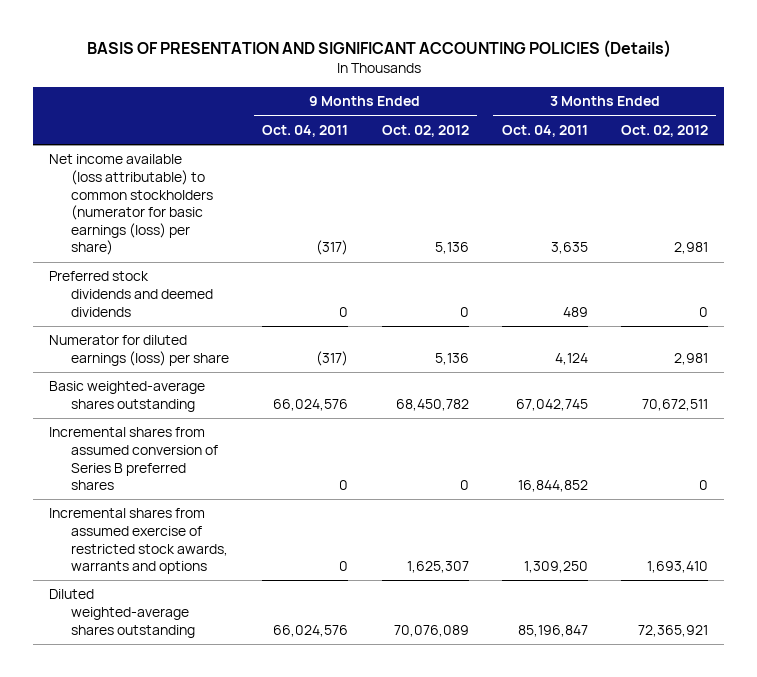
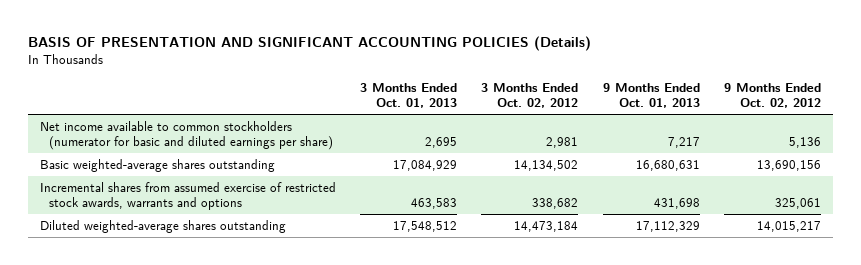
- | 9 Months Ended Oct. 04, 2011 | 9 Months Ended Oct. 02, 2012 | 3 Months Ended Oct. 04, 2011 | 3 Months Ended Oct. 02, 2012
+ | 3 Months Ended Oct. 01, 2013 | 3 Months Ended Oct. 02, 2012 | 9 Months Ended Oct. 01, 2013 | 9 Months Ended Oct. 02, 2012
- Net income available (loss attributable) to common stockholders (numerator for basic earnings (loss) per share) | (317) | 5,136 | 3,635 | 2,981
- Preferred stock dividends and deemed dividends | 0 | 0 | 489 | 0
- Numerator for diluted earnings (loss) per share | (317) | 5,136 | 4,124 | 2,981
- Basic weighted-average shares outstanding | 66,024,576 | 68,450,782 | 67,042,745 | 70,672,511
- Incremental shares from assumed conversion of Series B preferred shares | 0 | 0 | 16,844,852 | 0
- Incremental shares from assumed exercise of restricted stock awards, warrants and options | 0 | 1,625,307 | 1,309,250 | 1,693,410
- Diluted weighted-average shares outstanding | 66,024,576 | 70,076,089 | 85,196,847 | 72,365,921
+ Net income available to common stockholders (numerator for basic and diluted earnings per share) | 2,695 | 2,981 | 7,217 | 5,136
+ Basic weighted-average shares outstanding | 17,084,929 | 14,134,502 | 16,680,631 | 13,690,156
+ Incremental shares from assumed exercise of restricted stock awards, warrants and options | 463,583 | 338,682 | 431,698 | 325,061
+ Diluted weighted-average shares outstanding | 17,548,512 | 14,473,184 | 17,112,329 | 14,015,217

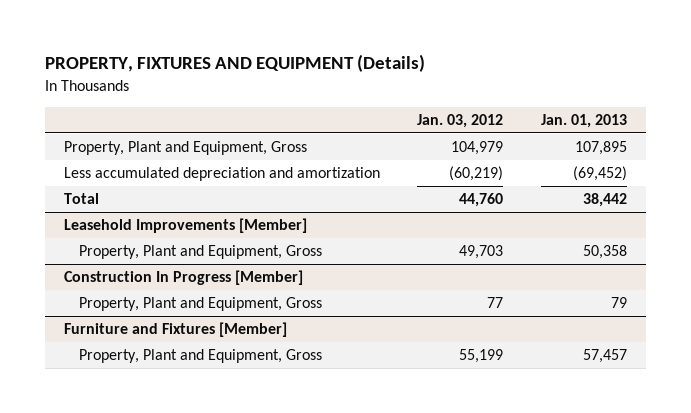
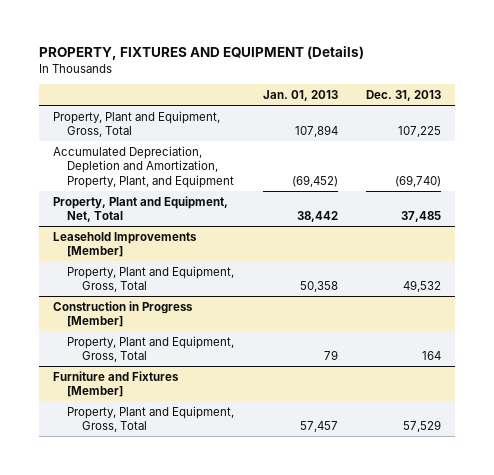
- | Jan. 03, 2012 | Jan. 01, 2013
+ | Jan. 01, 2013 | Dec. 31, 2013
- Property, Plant and Equipment, Gross | 104,979 | 107,895
- Less accumulated depreciation and amortization | (60,219) | (69,452)
- Total | 44,760 | 38,442
+ Property, Plant and Equipment, Gross, Total | 107,894 | 107,225
+ Accumulated Depreciation, Depletion and Amortization, Property, Plant, and Equipment | (69,452) | (69,740)
+ Property, Plant and Equipment, Net, Total | 38,442 | 37,485
@ Leasehold Improvements [Member]
- Property, Plant and Equipment, Gross | 49,703 | 50,358
- Construction In Progress [Member]
- Property, Plant and Equipment, Gross | 77 | 79
@ Leasehold Improvements [Member]
+ Property, Plant and Equipment, Gross, Total | 50,358 | 49,532
+ Construction in Progress [Member]
+ Property, Plant and Equipment, Gross, Total | 79 | 164
@ Furniture and Fixtures [Member]
- Property, Plant and Equipment, Gross | 55,199 | 57,457
+ Property, Plant and Equipment, Gross, Total | 57,457 | 57,529

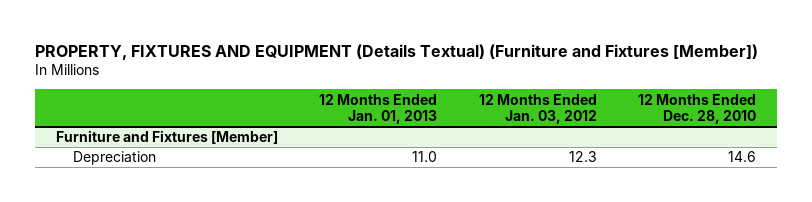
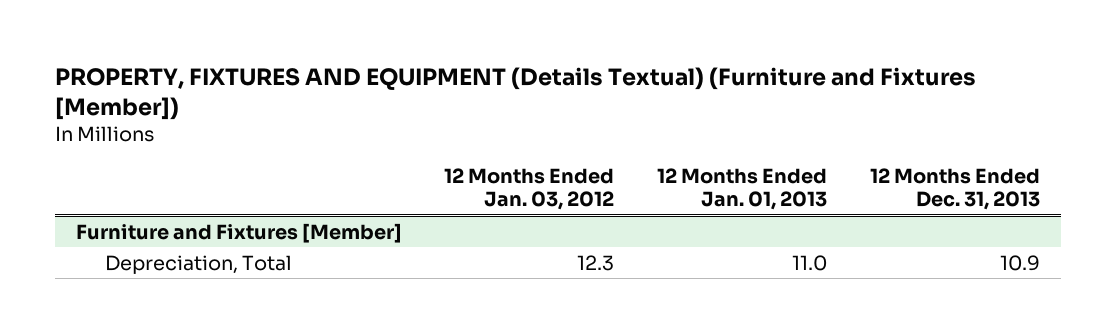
- | 12 Months Ended Jan. 01, 2013 | 12 Months Ended Jan. 03, 2012 | 12 Months Ended Dec. 28, 2010
+ | 12 Months Ended Jan. 03, 2012 | 12 Months Ended Jan. 01, 2013 | 12 Months Ended Dec. 31, 2013
@ Furniture and Fixtures [Member]
- Depreciation | 11.0 | 12.3 | 14.6
+ Depreciation, Total | 12.3 | 11.0 | 10.9

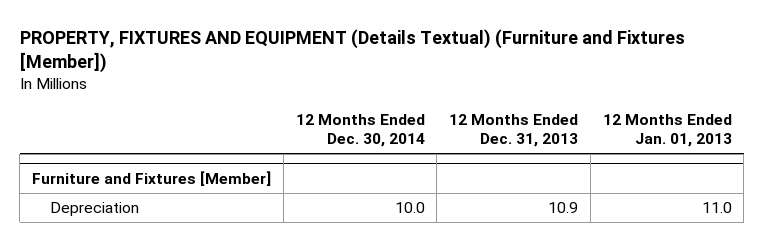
- | 12 Months Ended Jan. 03, 2012 | 12 Months Ended Jan. 01, 2013 | 12 Months Ended Dec. 31, 2013
+ | 12 Months Ended Dec. 30, 2014 | 12 Months Ended Dec. 31, 2013 | 12 Months Ended Jan. 01, 2013
@ Furniture and Fixtures [Member]
- Depreciation, Total | 12.3 | 11.0 | 10.9
+ Depreciation | 10.0 | 10.9 | 11.0

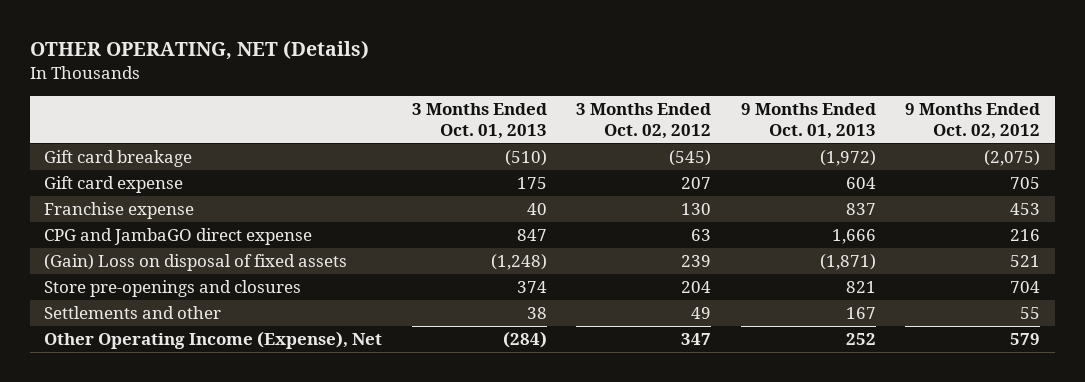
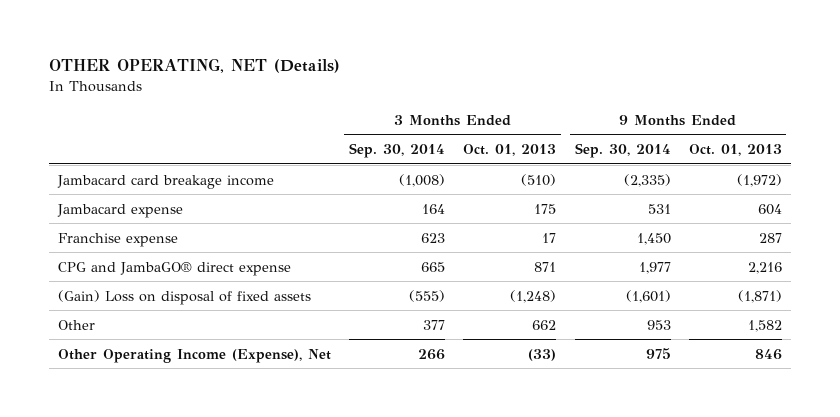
- | 3 Months Ended Oct. 01, 2013 | 3 Months Ended Oct. 02, 2012 | 9 Months Ended Oct. 01, 2013 | 9 Months Ended Oct. 02, 2012
+ | 3 Months Ended Sep. 30, 2014 | 3 Months Ended Oct. 01, 2013 | 9 Months Ended Sep. 30, 2014 | 9 Months Ended Oct. 01, 2013
- Gift card breakage | (510) | (545) | (1,972) | (2,075)
- Gift card expense | 175 | 207 | 604 | 705
- Franchise expense | 40 | 130 | 837 | 453
- CPG and JambaGO direct expense | 847 | 63 | 1,666 | 216
+ Jambacard card breakage income | (1,008) | (510) | (2,335) | (1,972)
+ Jambacard expense | 164 | 175 | 531 | 604
+ Franchise expense | 623 | 17 | 1,450 | 287
+ CPG and JambaGO® direct expense | 665 | 871 | 1,977 | 2,216
- Store pre-openings and closures | 374 | 204 | 821 | 704
- Settlements and other | 38 | 49 | 167 | 55
- Other Operating Income (Expense), Net | (284) | 347 | 252 | 579
+ Other | 377 | 662 | 953 | 1,582
+ Other Operating Income (Expense), Net | 266 | (33) | 975 | 846

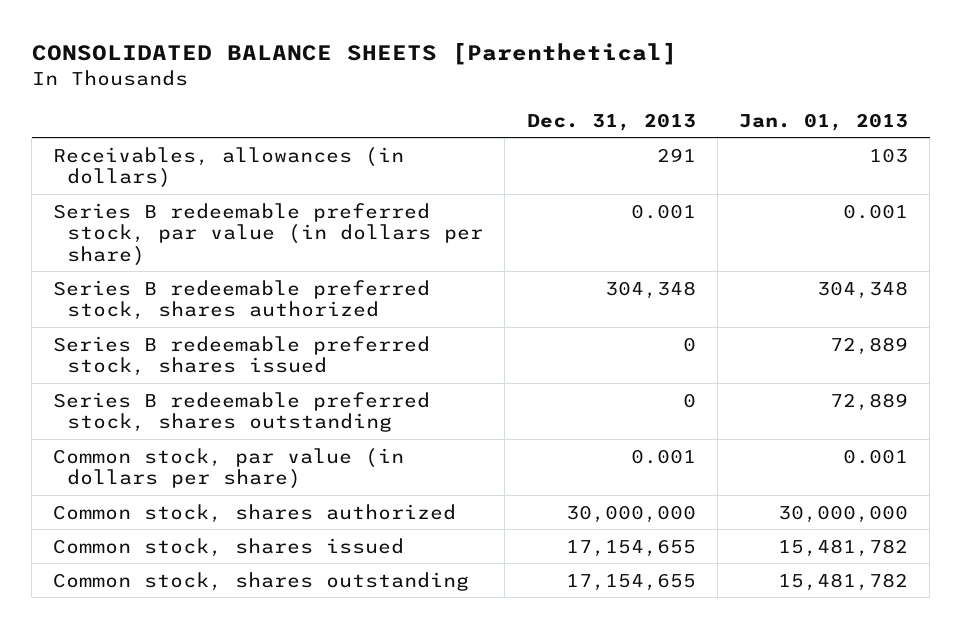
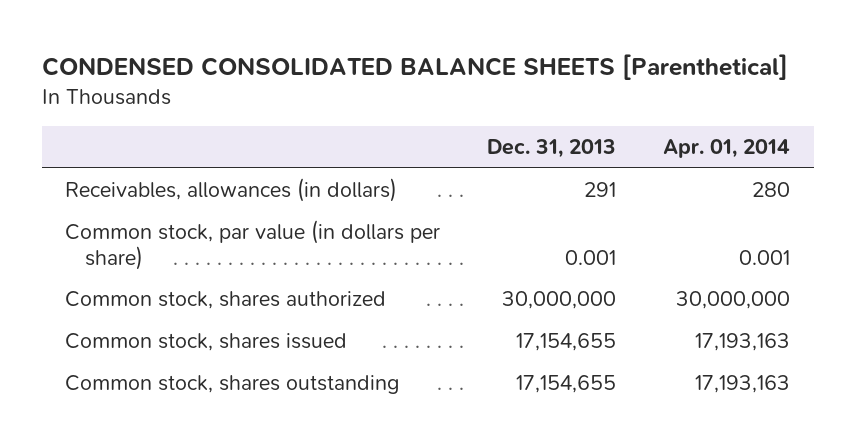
- CONSOLIDATED BALANCE SHEETS [Parenthetical]
+ CONDENSED CONSOLIDATED BALANCE SHEETS [Parenthetical]
- | Dec. 31, 2013 | Jan. 01, 2013
+ | Dec. 31, 2013 | Apr. 01, 2014
- Series B redeemable preferred stock, par value (in dollars per share) | 0.001 | 0.001
- Series B redeemable preferred stock, shares authorized | 304,348 | 304,348
- Series B redeemable preferred stock, shares issued | 0 | 72,889
- Series B redeemable preferred stock, shares outstanding | 0 | 72,889

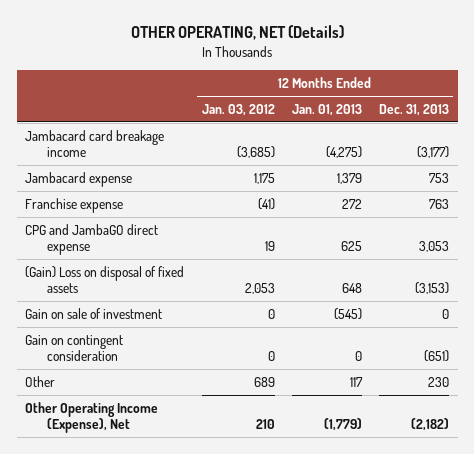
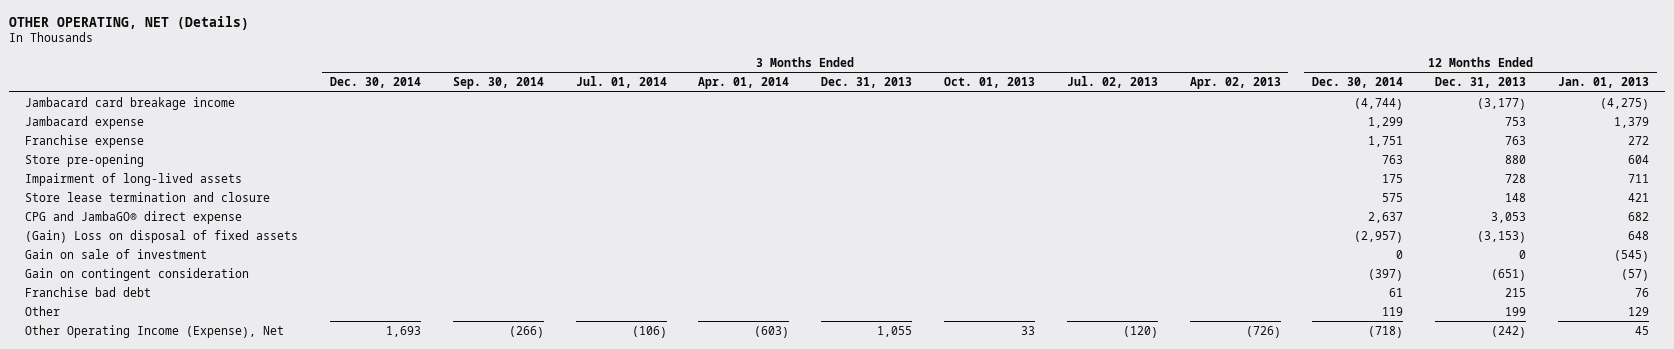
- | 12 Months Ended Jan. 03, 2012 | 12 Months Ended Jan. 01, 2013 | 12 Months Ended Dec. 31, 2013
+ | 3 Months Ended Dec. 30, 2014 | 3 Months Ended Sep. 30, 2014 | 3 Months Ended Jul. 01, 2014 | 3 Months Ended Apr. 01, 2014 | 3 Months Ended Dec. 31, 2013 | 3 Months Ended Oct. 01, 2013 | 3 Months Ended Jul. 02, 2013 | 3 Months Ended Apr. 02, 2013 | 12 Months Ended Dec. 30, 2014 | 12 Months Ended Dec. 31, 2013 | 12 Months Ended Jan. 01, 2013
- CPG and JambaGO direct expense | 19 | 625 | 3,053
+ Store pre-opening | | | | | | | | | 763 | 880 | 604
+ Impairment of long-lived assets | | | | | | | | | 175 | 728 | 711
+ Store lease termination and closure | | | | | | | | | 575 | 148 | 421
+ CPG and JambaGO® direct expense | | | | | | | | | 2,637 | 3,053 | 682
- Gain on contingent consideration | 0 | 0 | (651)
- Other | 689 | 117 | 230
- Other Operating Income (Expense), Net | 210 | (1,779) | (2,182)
+ Gain on contingent consideration | | | | | | | | | (397) | (651) | (57)
+ Franchise bad debt | | | | | | | | | 61 | 215 | 76
+ Other | | | | | | | | | 119 | 199 | 129
+ Other Operating Income (Expense), Net | 1,693 | (266) | (106) | (603) | 1,055 | 33 | (120) | (726) | (718) | (242) | 45

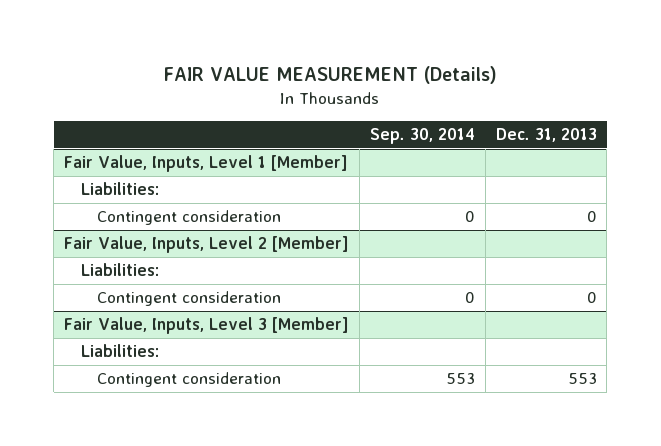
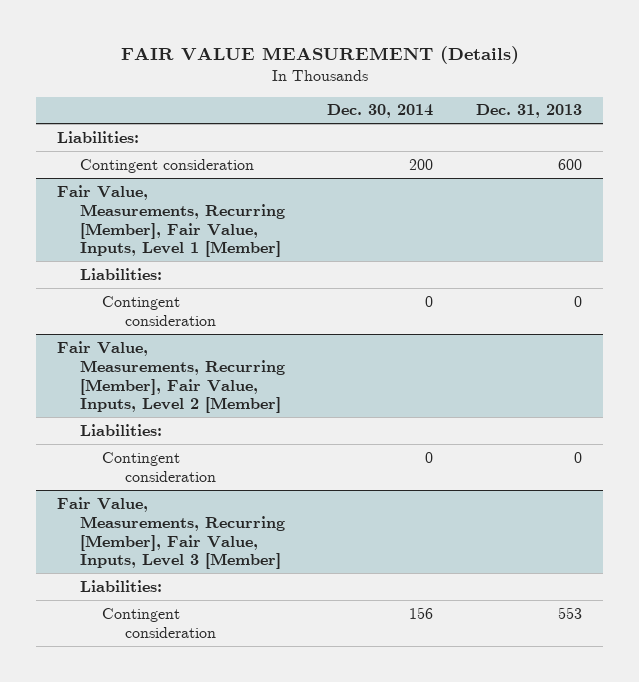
- | Sep. 30, 2014 | Dec. 31, 2013
+ | Dec. 30, 2014 | Dec. 31, 2013
- Fair Value, Inputs, Level 1 [Member]
+ Contingent consideration | 200 | 600
+ Fair Value, Measurements, Recurring [Member], Fair Value, Inputs, Level 1 [Member]
+ Liabilities:
- Fair Value, Inputs, Level 2 [Member]
+ Fair Value, Measurements, Recurring [Member], Fair Value, Inputs, Level 2 [Member]
- Fair Value, Inputs, Level 3 [Member]
+ Fair Value, Measurements, Recurring [Member], Fair Value, Inputs, Level 3 [Member]

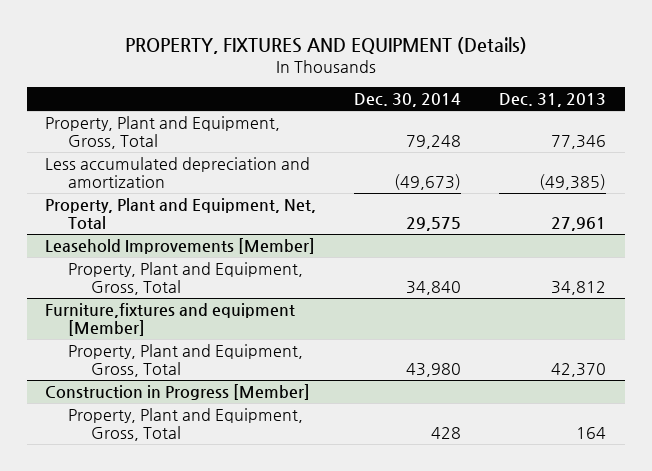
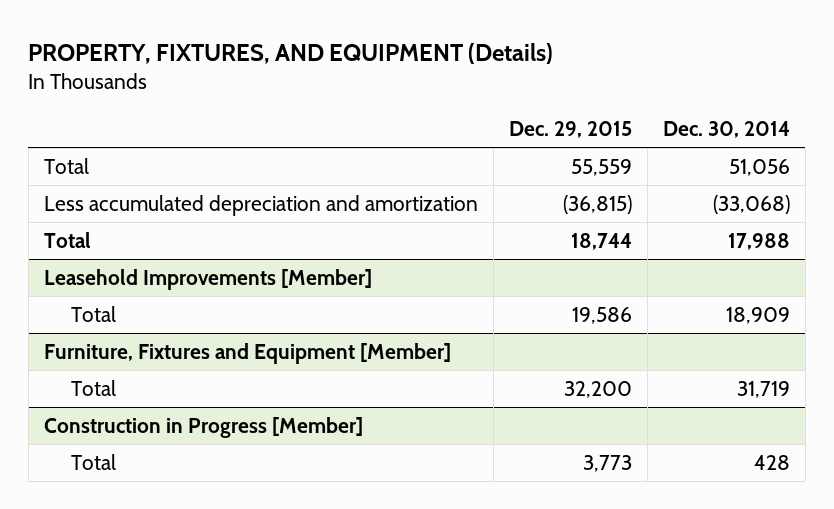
- PROPERTY, FIXTURES AND EQUIPMENT (Details)
+ PROPERTY, FIXTURES, AND EQUIPMENT (Details)
- | Dec. 30, 2014 | Dec. 31, 2013
+ | Dec. 29, 2015 | Dec. 30, 2014
- Property, Plant and Equipment, Gross, Total | 79,248 | 77,346
- Less accumulated depreciation and amortization | (49,673) | (49,385)
- Property, Plant and Equipment, Net, Total | 29,575 | 27,961
+ Total | 55,559 | 51,056
+ Less accumulated depreciation and amortization | (36,815) | (33,068)
+ Total | 18,744 | 17,988
@ Leasehold Improvements [Member]
- Property, Plant and Equipment, Gross, Total | 34,840 | 34,812
- Furniture,fixtures and equipment [Member]
- Property, Plant and Equipment, Gross, Total | 43,980 | 42,370
@ Leasehold Improvements [Member]
+ Total | 19,586 | 18,909
+ Furniture, Fixtures and Equipment [Member]
+ Total | 32,200 | 31,719
@ Construction in Progress [Member]
- Property, Plant and Equipment, Gross, Total | 428 | 164
+ Total | 3,773 | 428

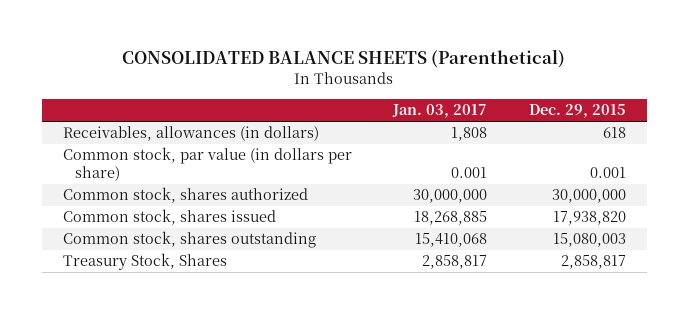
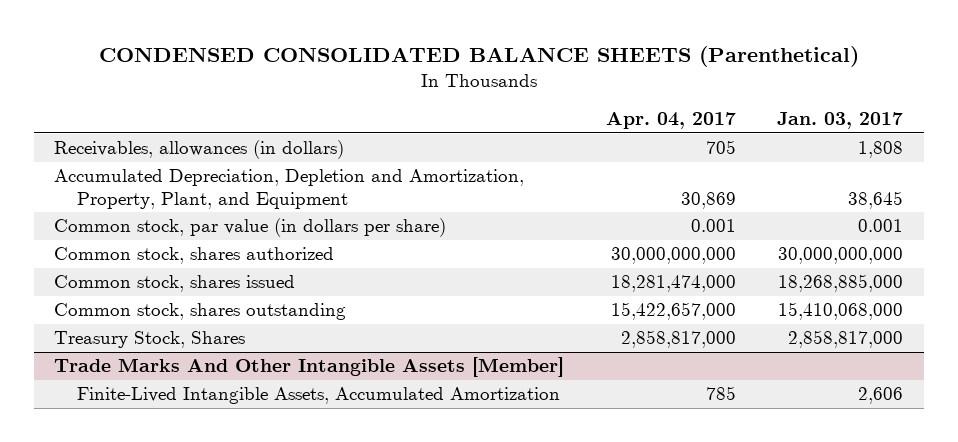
- CONSOLIDATED BALANCE SHEETS (Parenthetical)
+ CONDENSED CONSOLIDATED BALANCE SHEETS (Parenthetical)
- | Jan. 03, 2017 | Dec. 29, 2015
+ | Apr. 04, 2017 | Jan. 03, 2017
+ Accumulated Depreciation, Depletion and Amortization, Property, Plant, and Equipment | 30,869 | 38,645
- Common stock, shares authorized | 30,000,000 | 30,000,000
- Common stock, shares issued | 18,268,885 | 17,938,820
- Common stock, shares outstanding | 15,410,068 | 15,080,003
- Treasury Stock, Shares | 2,858,817 | 2,858,817
+ Common stock, shares authorized | 30,000,000,000 | 30,000,000,000
+ Common stock, shares issued | 18,281,474,000 | 18,268,885,000
+ Common stock, shares outstanding | 15,422,657,000 | 15,410,068,000
+ Treasury Stock, Shares | 2,858,817,000 | 2,858,817,000
+ Trade Marks And Other Intangible Assets [Member]
+ Finite-Lived Intangible Assets, Accumulated Amortization | 785 | 2,606

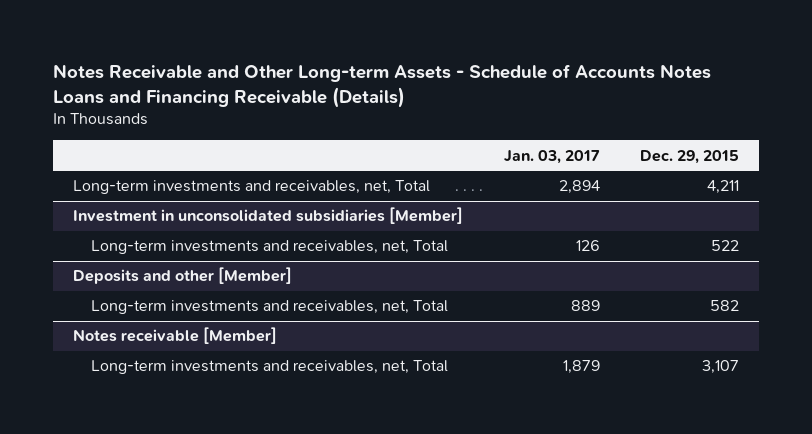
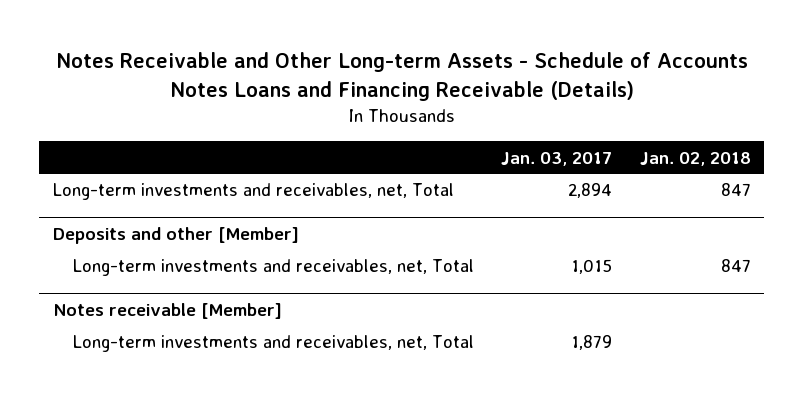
- | Jan. 03, 2017 | Dec. 29, 2015
+ | Jan. 03, 2017 | Jan. 02, 2018
- Investment in unconsolidated subsidiaries [Member]
- Long-term investments and receivables, net, Total | 126 | 522
@ Deposits and other [Member]
- Long-term investments and receivables, net, Total | 889 | 582
+ Long-term investments and receivables, net, Total | 1,015 | 847

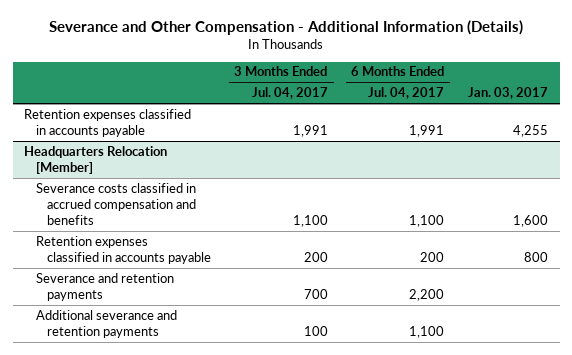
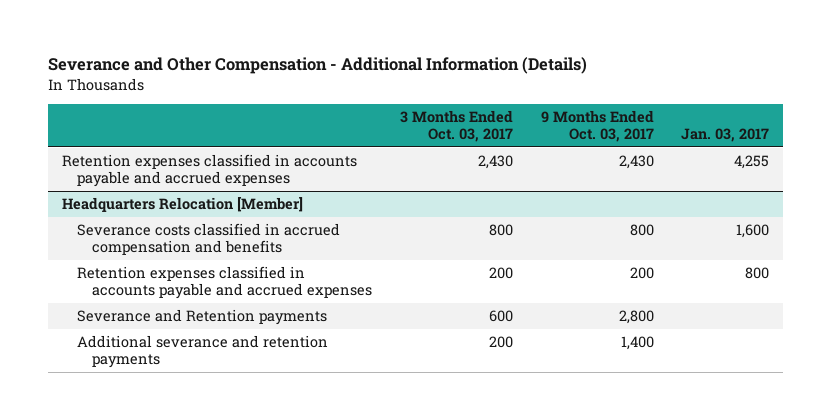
- | 3 Months Ended Jul. 04, 2017 | 6 Months Ended Jul. 04, 2017 | Jan. 03, 2017
+ | 3 Months Ended Oct. 03, 2017 | 9 Months Ended Oct. 03, 2017 | Jan. 03, 2017
- Retention expenses classified in accounts payable | 1,991 | 1,991 | 4,255
+ Retention expenses classified in accounts payable and accrued expenses | 2,430 | 2,430 | 4,255
@ Headquarters Relocation [Member]
- Retention expenses classified in accounts payable | 200 | 200 | 800
- Severance and retention payments | 700 | 2,200 |
+ Retention expenses classified in accounts payable and accrued expenses | 200 | 200 | 800
+ Severance and Retention payments | 600 | 2,800 |

